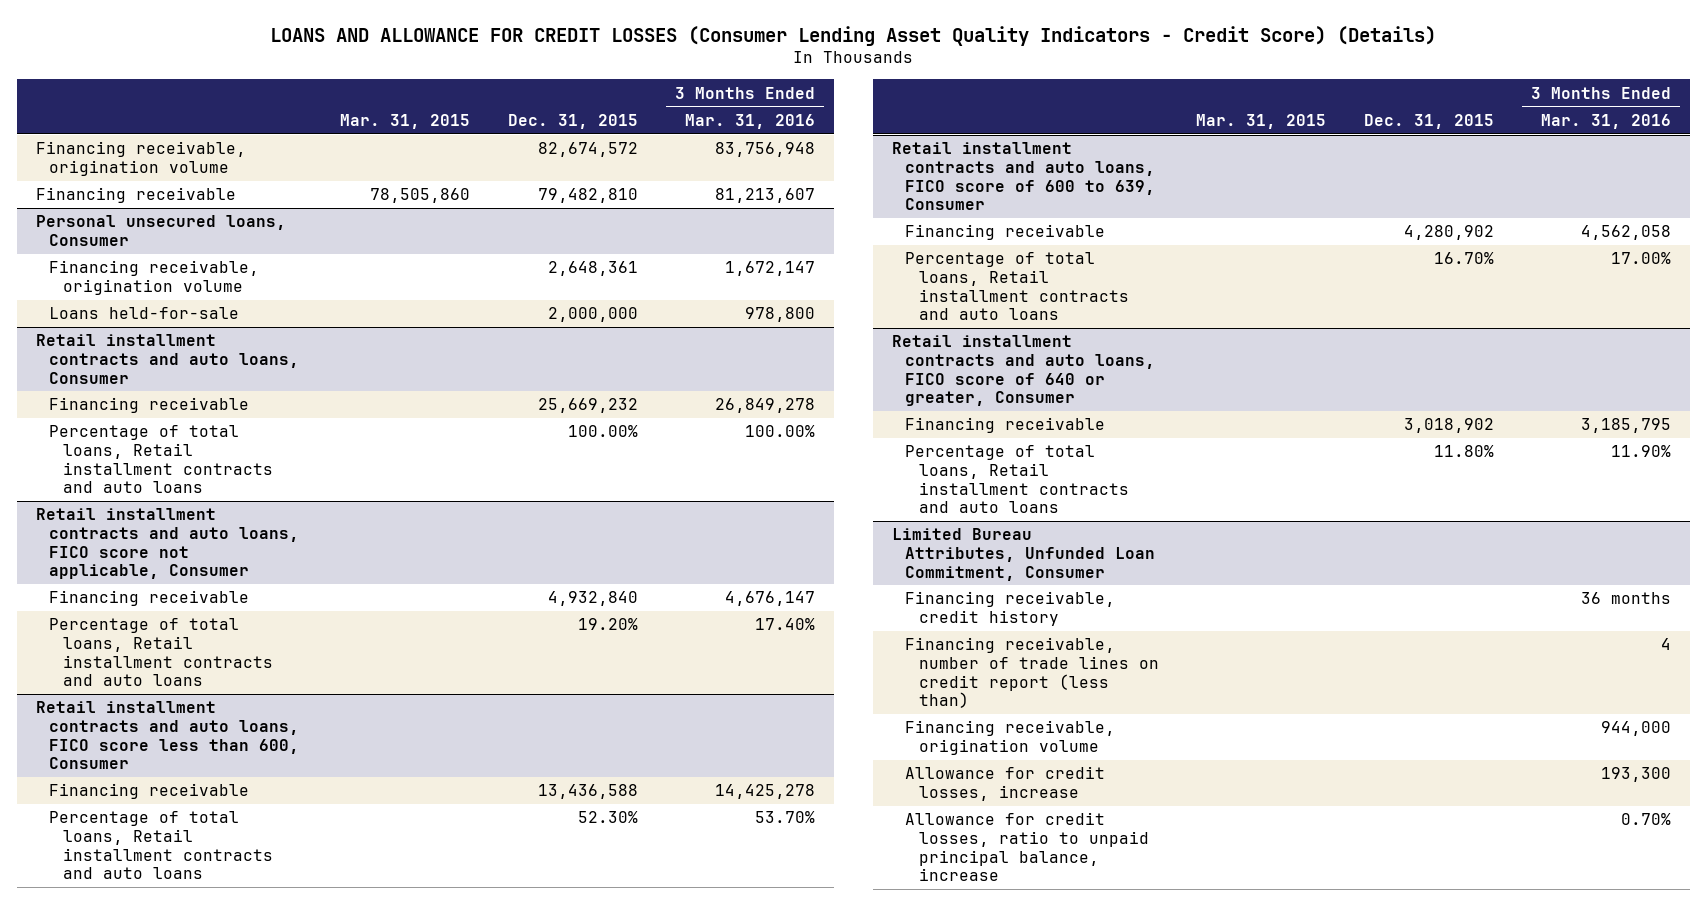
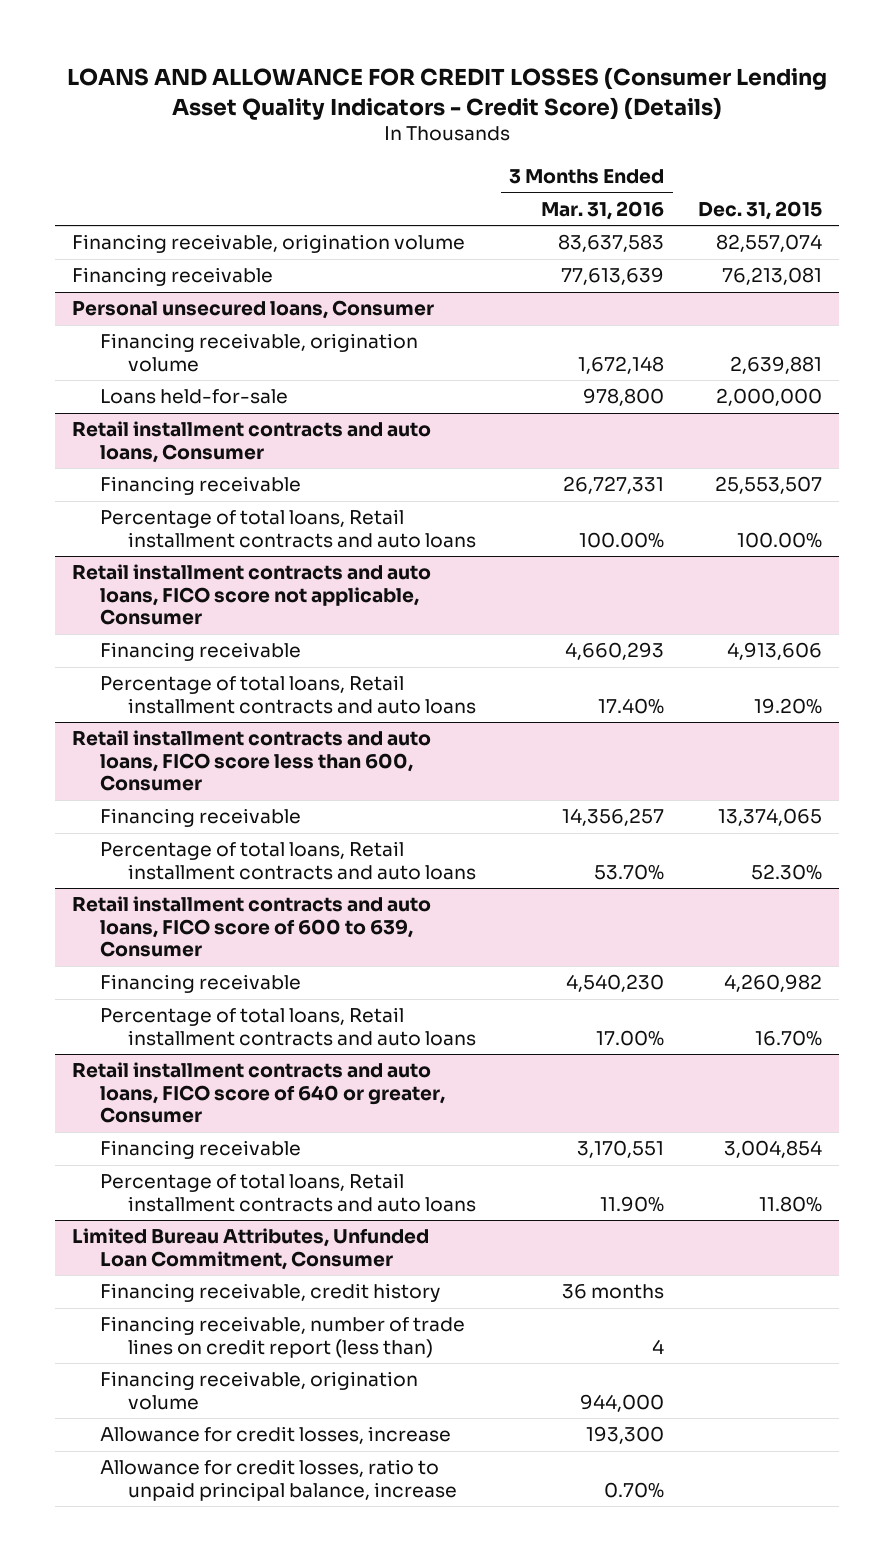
- | Mar. 31, 2015 | Dec. 31, 2015 | 3 Months Ended Mar. 31, 2016
+ | 3 Months Ended Mar. 31, 2016 | Dec. 31, 2015
- Financing receivable, origination volume | | 82,674,572 | 83,756,948
- Financing receivable | 78,505,860 | 79,482,810 | 81,213,607
+ Financing receivable, origination volume | 83,637,583 | 82,557,074
+ Financing receivable | 77,613,639 | 76,213,081
@ Personal unsecured loans, Consumer
- Financing receivable, origination volume | | 2,648,361 | 1,672,147
+ Financing receivable, origination volume | 1,672,148 | 2,639,881
@ Retail installment contracts and auto loans, Consumer
- Financing receivable | | 25,669,232 | 26,849,278
+ Financing receivable | 26,727,331 | 25,553,507
@ Retail installment contracts and auto loans, FICO score not applicable, Consumer
- Financing receivable | | 4,932,840 | 4,676,147
+ Financing receivable | 4,660,293 | 4,913,606
@ Retail installment contracts and auto loans, FICO score less than 600, Consumer
- Financing receivable | | 13,436,588 | 14,425,278
+ Financing receivable | 14,356,257 | 13,374,065
@ Retail installment contracts and auto loans, FICO score of 600 to 639, Consumer
- Financing receivable | | 4,280,902 | 4,562,058
+ Financing receivable | 4,540,230 | 4,260,982
@ Retail installment contracts and auto loans, FICO score of 640 or greater, Consumer
- Financing receivable | | 3,018,902 | 3,185,795
+ Financing receivable | 3,170,551 | 3,004,854

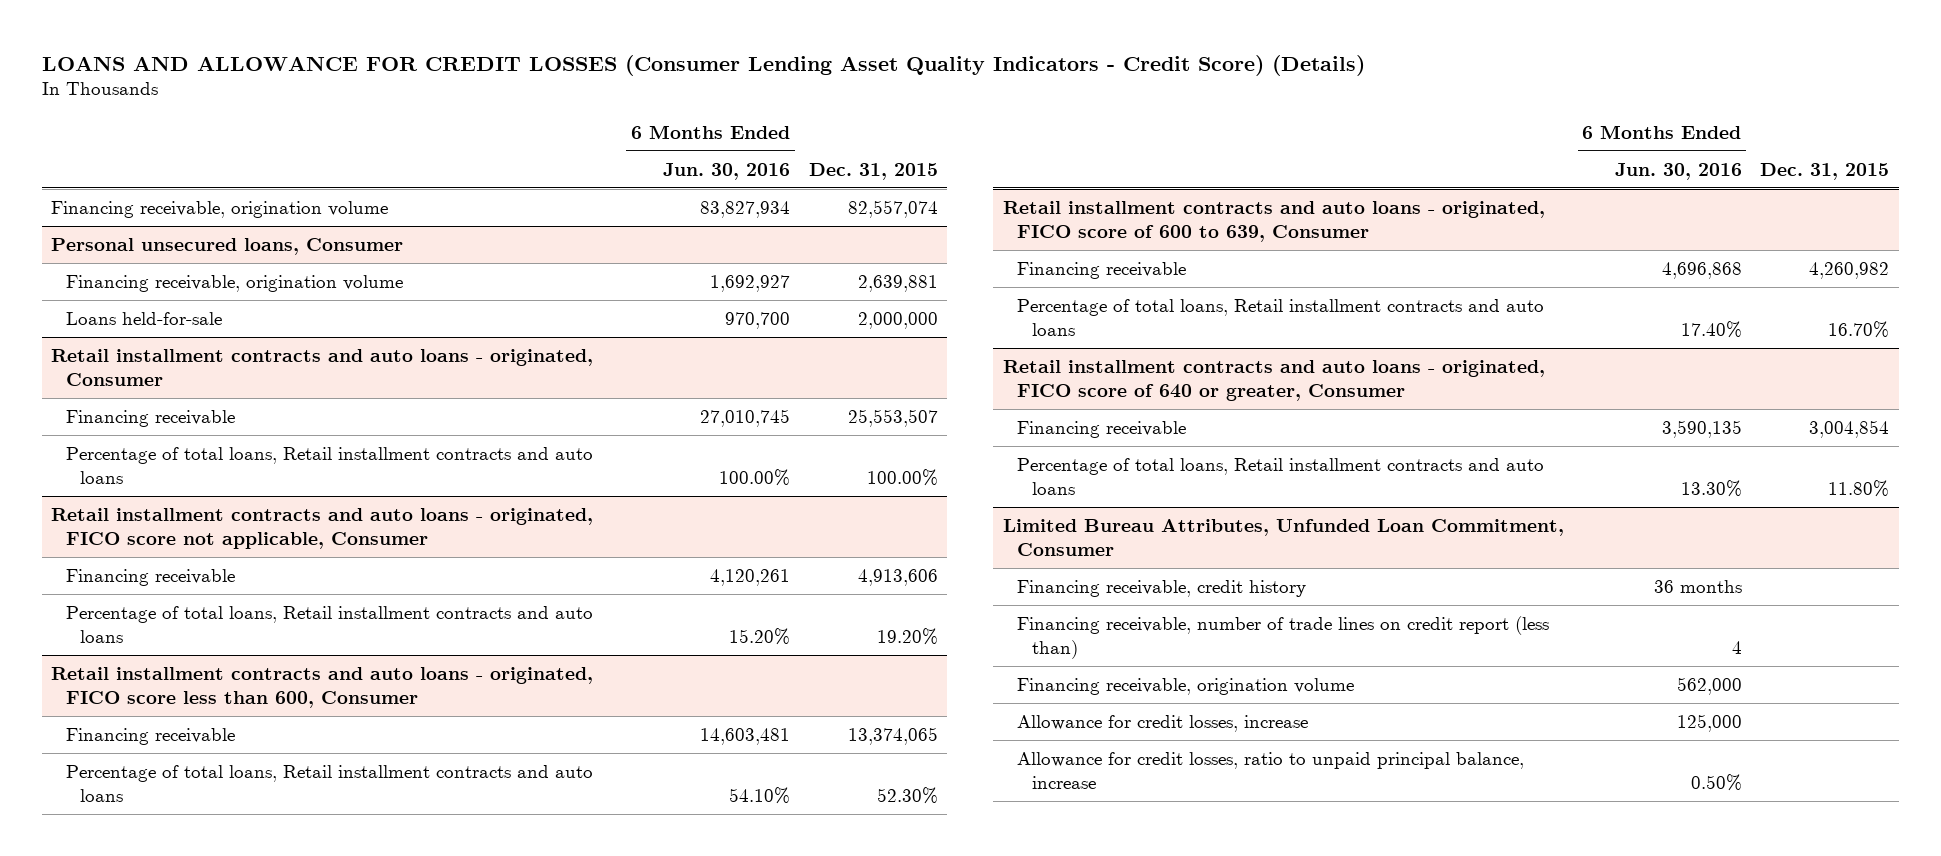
- | 3 Months Ended Mar. 31, 2016 | Dec. 31, 2015
+ | 6 Months Ended Jun. 30, 2016 | Dec. 31, 2015
- Financing receivable | 77,613,639 | 76,213,081
- Retail installment contracts and auto loans, Consumer
+ Retail installment contracts and auto loans - originated, Consumer
- Retail installment contracts and auto loans, FICO score not applicable, Consumer
+ Retail installment contracts and auto loans - originated, FICO score not applicable, Consumer
- Retail installment contracts and auto loans, FICO score less than 600, Consumer
+ Retail installment contracts and auto loans - originated, FICO score less than 600, Consumer
- Retail installment contracts and auto loans, FICO score of 600 to 639, Consumer
+ Retail installment contracts and auto loans - originated, FICO score of 600 to 639, Consumer
- Retail installment contracts and auto loans, FICO score of 640 or greater, Consumer
+ Retail installment contracts and auto loans - originated, FICO score of 640 or greater, Consumer

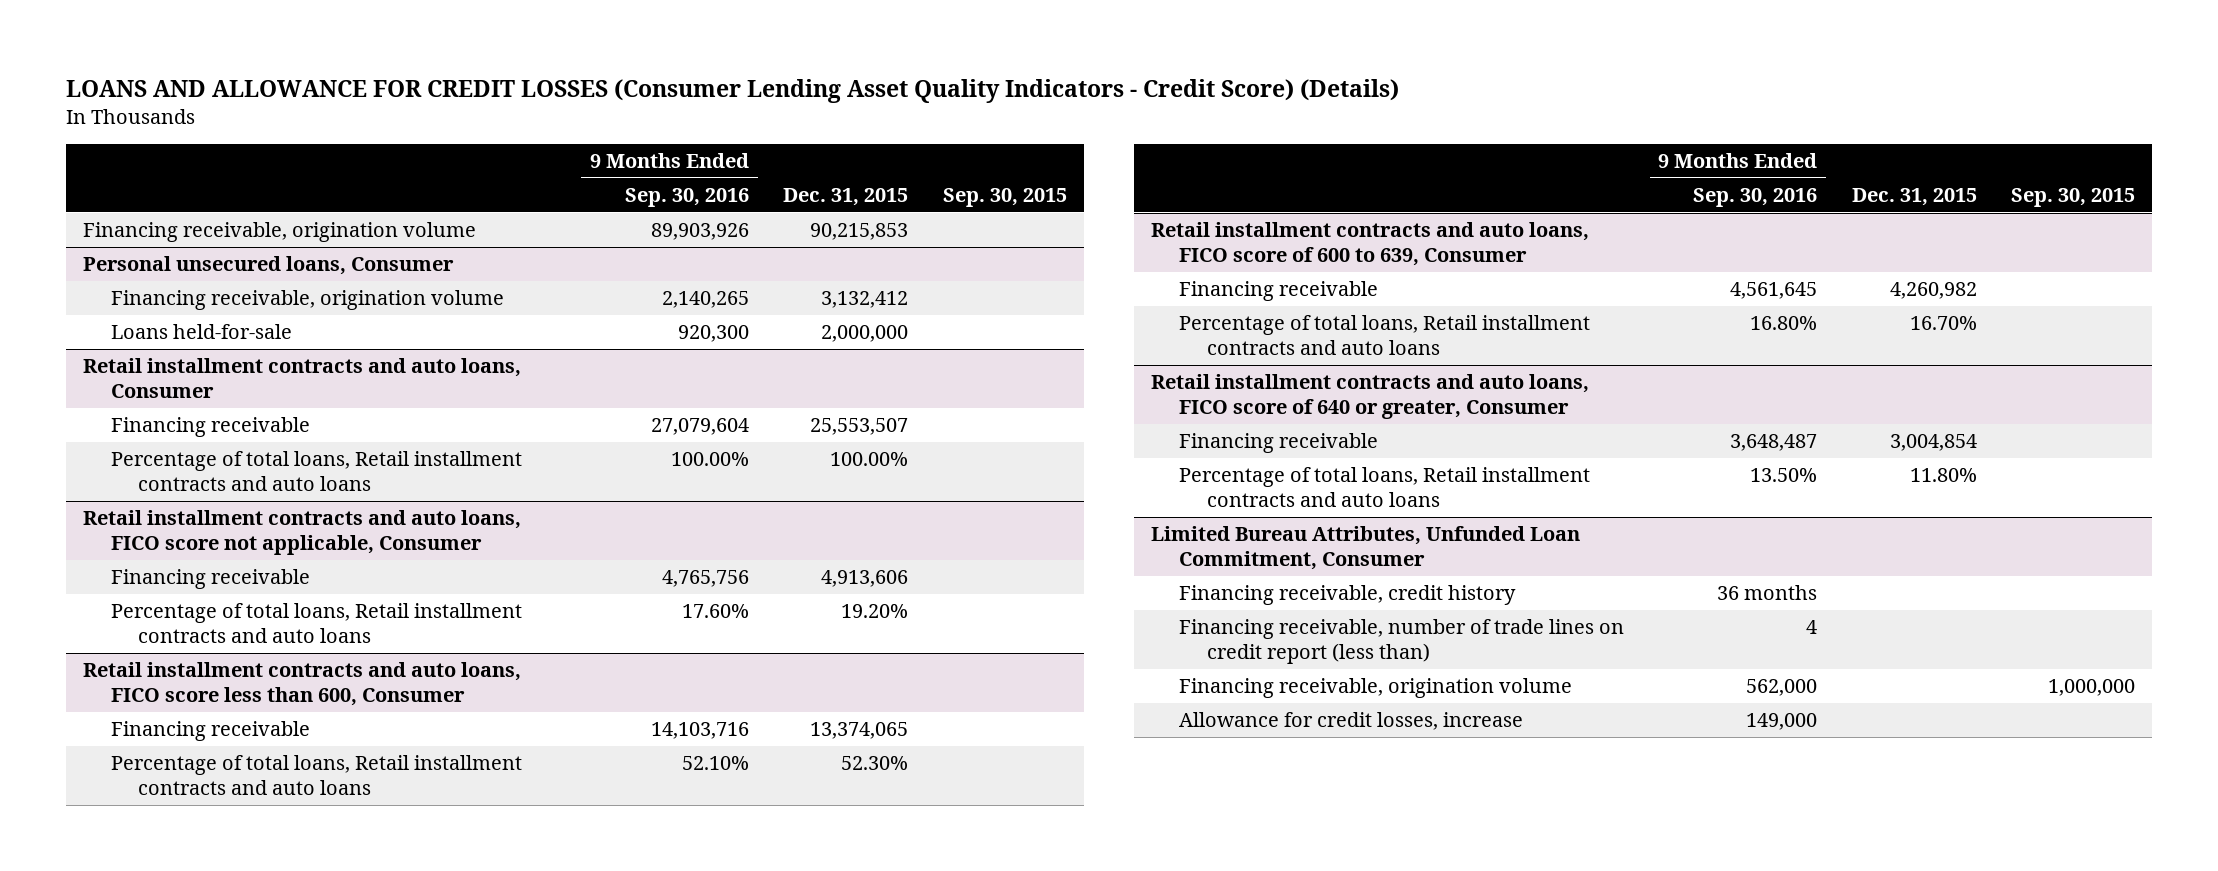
- | 6 Months Ended Jun. 30, 2016 | Dec. 31, 2015
+ | 9 Months Ended Sep. 30, 2016 | Dec. 31, 2015 | Sep. 30, 2015
- Financing receivable, origination volume | 83,827,934 | 82,557,074
+ Financing receivable, origination volume | 89,903,926 | 90,215,853 |
@ Personal unsecured loans, Consumer
- Financing receivable, origination volume | 1,692,927 | 2,639,881
+ Financing receivable, origination volume | 2,140,265 | 3,132,412 |
- Retail installment contracts and auto loans - originated, Consumer
+ Retail installment contracts and auto loans, Consumer
- Retail installment contracts and auto loans - originated, FICO score not applicable, Consumer
+ Retail installment contracts and auto loans, FICO score not applicable, Consumer
- Retail installment contracts and auto loans - originated, FICO score less than 600, Consumer
+ Retail installment contracts and auto loans, FICO score less than 600, Consumer
- Retail installment contracts and auto loans - originated, FICO score of 600 to 639, Consumer
+ Retail installment contracts and auto loans, FICO score of 600 to 639, Consumer
- Retail installment contracts and auto loans - originated, FICO score of 640 or greater, Consumer
+ Retail installment contracts and auto loans, FICO score of 640 or greater, Consumer
@ Limited Bureau Attributes, Unfunded Loan Commitment, Consumer
- Allowance for credit losses, ratio to unpaid principal balance, increase | 0.50% |

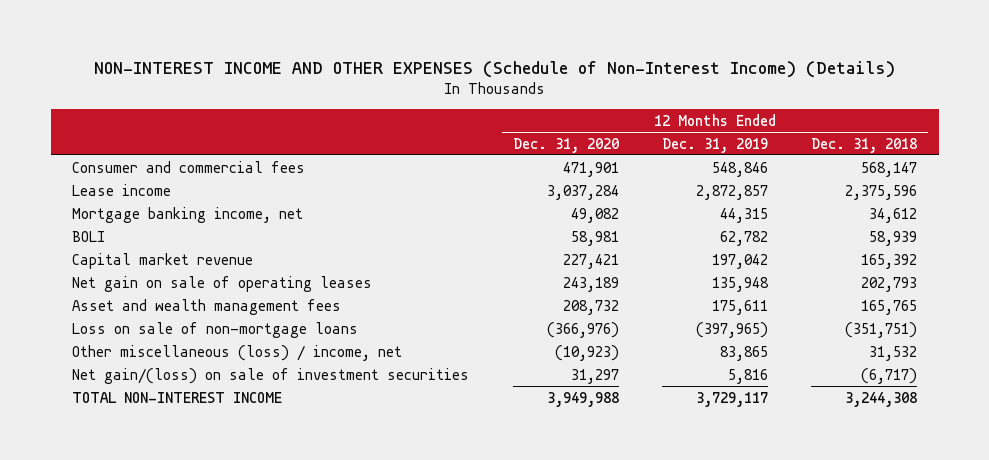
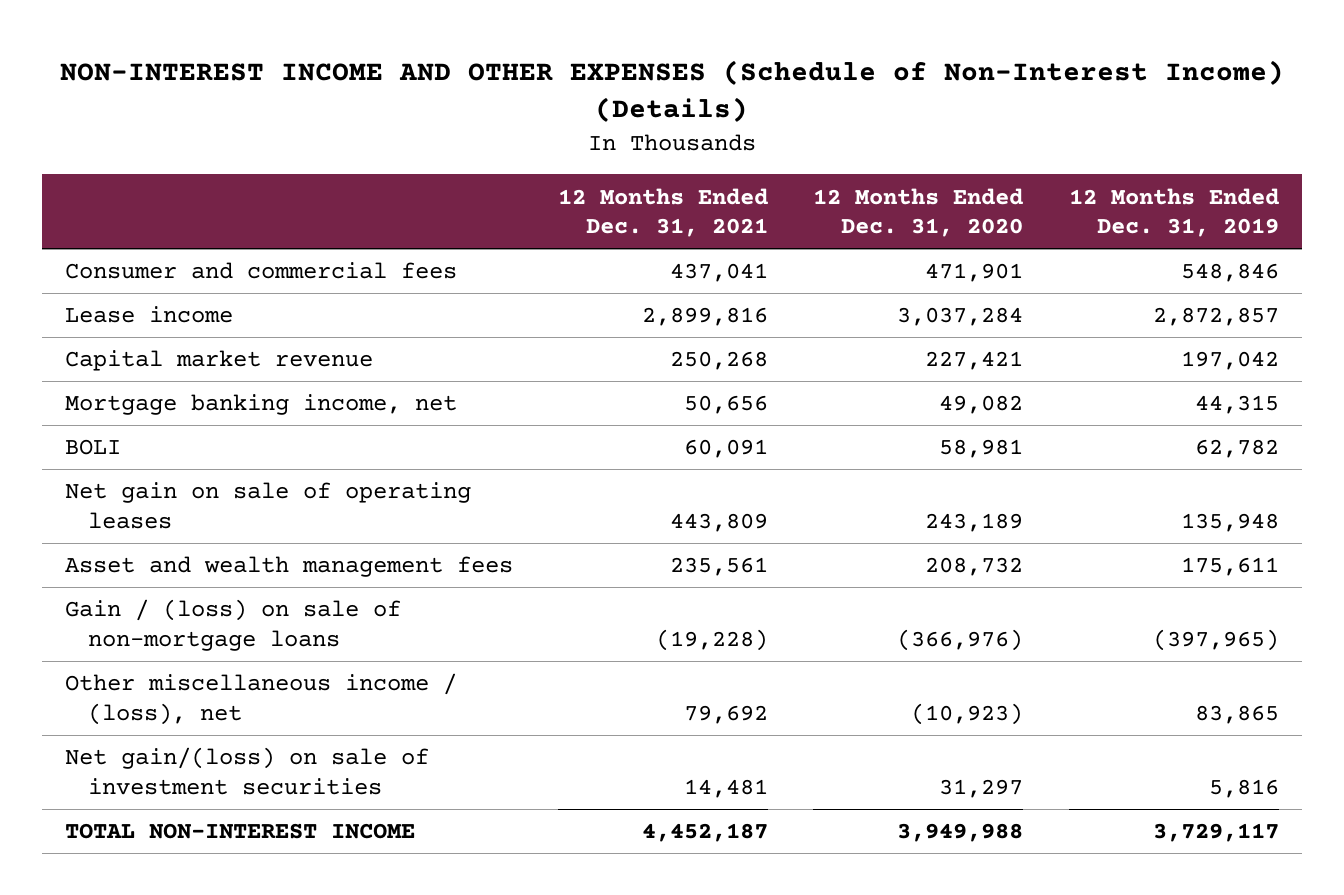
- | 12 Months Ended Dec. 31, 2020 | 12 Months Ended Dec. 31, 2019 | 12 Months Ended Dec. 31, 2018
+ | 12 Months Ended Dec. 31, 2021 | 12 Months Ended Dec. 31, 2020 | 12 Months Ended Dec. 31, 2019
moved up: Capital market revenue | 250,268 | 227,421 | 197,042
- Loss on sale of non-mortgage loans | (366,976) | (397,965) | (351,751)
- Other miscellaneous (loss) / income, net | (10,923) | 83,865 | 31,532
+ Gain / (loss) on sale of non-mortgage loans | (19,228) | (366,976) | (397,965)
+ Other miscellaneous income / (loss), net | 79,692 | (10,923) | 83,865

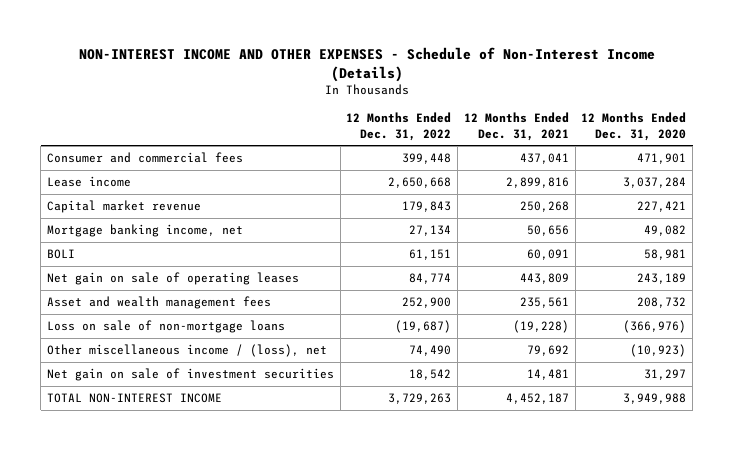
- NON-INTEREST INCOME AND OTHER EXPENSES (Schedule of Non-Interest Income) (Details)
+ NON-INTEREST INCOME AND OTHER EXPENSES - Schedule of Non-Interest Income (Details)
- | 12 Months Ended Dec. 31, 2021 | 12 Months Ended Dec. 31, 2020 | 12 Months Ended Dec. 31, 2019
+ | 12 Months Ended Dec. 31, 2022 | 12 Months Ended Dec. 31, 2021 | 12 Months Ended Dec. 31, 2020
- Gain / (loss) on sale of non-mortgage loans | (19,228) | (366,976) | (397,965)
+ Loss on sale of non-mortgage loans | (19,687) | (19,228) | (366,976)
- Net gain/(loss) on sale of investment securities | 14,481 | 31,297 | 5,816
+ Net gain on sale of investment securities | 18,542 | 14,481 | 31,297

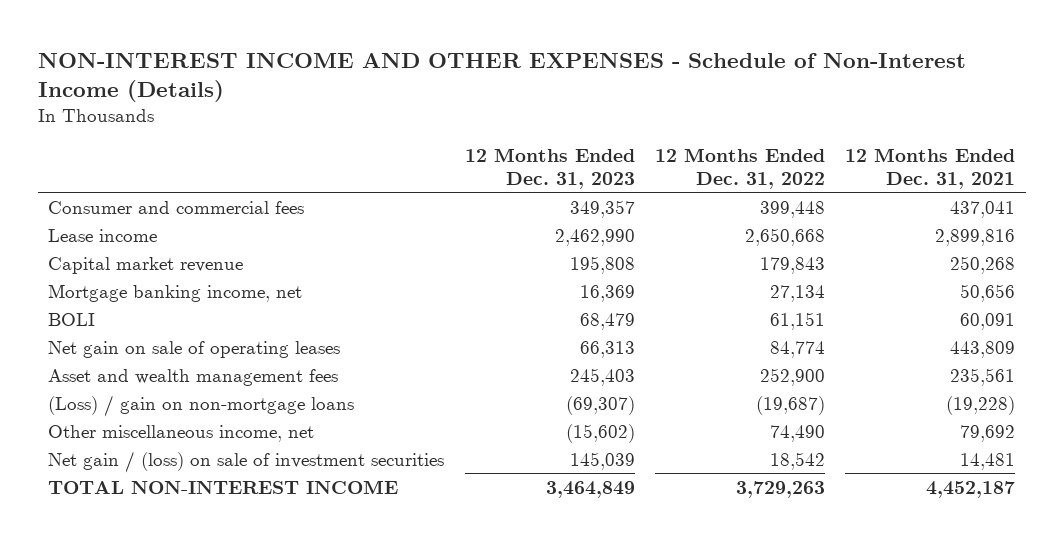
- | 12 Months Ended Dec. 31, 2022 | 12 Months Ended Dec. 31, 2021 | 12 Months Ended Dec. 31, 2020
+ | 12 Months Ended Dec. 31, 2023 | 12 Months Ended Dec. 31, 2022 | 12 Months Ended Dec. 31, 2021
- Loss on sale of non-mortgage loans | (19,687) | (19,228) | (366,976)
- Other miscellaneous income / (loss), net | 74,490 | 79,692 | (10,923)
- Net gain on sale of investment securities | 18,542 | 14,481 | 31,297
+ (Loss) / gain on non-mortgage loans | (69,307) | (19,687) | (19,228)
+ Other miscellaneous income, net | (15,602) | 74,490 | 79,692
+ Net gain / (loss) on sale of investment securities | 145,039 | 18,542 | 14,481

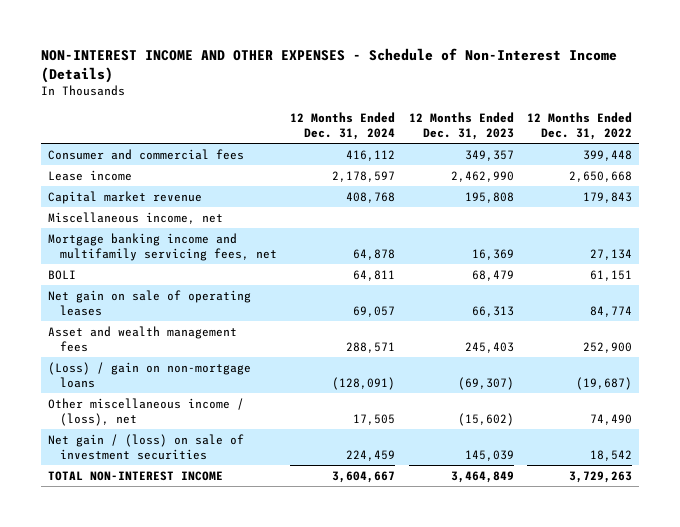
- | 12 Months Ended Dec. 31, 2023 | 12 Months Ended Dec. 31, 2022 | 12 Months Ended Dec. 31, 2021
+ | 12 Months Ended Dec. 31, 2024 | 12 Months Ended Dec. 31, 2023 | 12 Months Ended Dec. 31, 2022
- Mortgage banking income, net | 16,369 | 27,134 | 50,656
+ Miscellaneous income, net
+ Mortgage banking income and multifamily servicing fees, net | 64,878 | 16,369 | 27,134
- Other miscellaneous income, net | (15,602) | 74,490 | 79,692
+ Other miscellaneous income / (loss), net | 17,505 | (15,602) | 74,490

